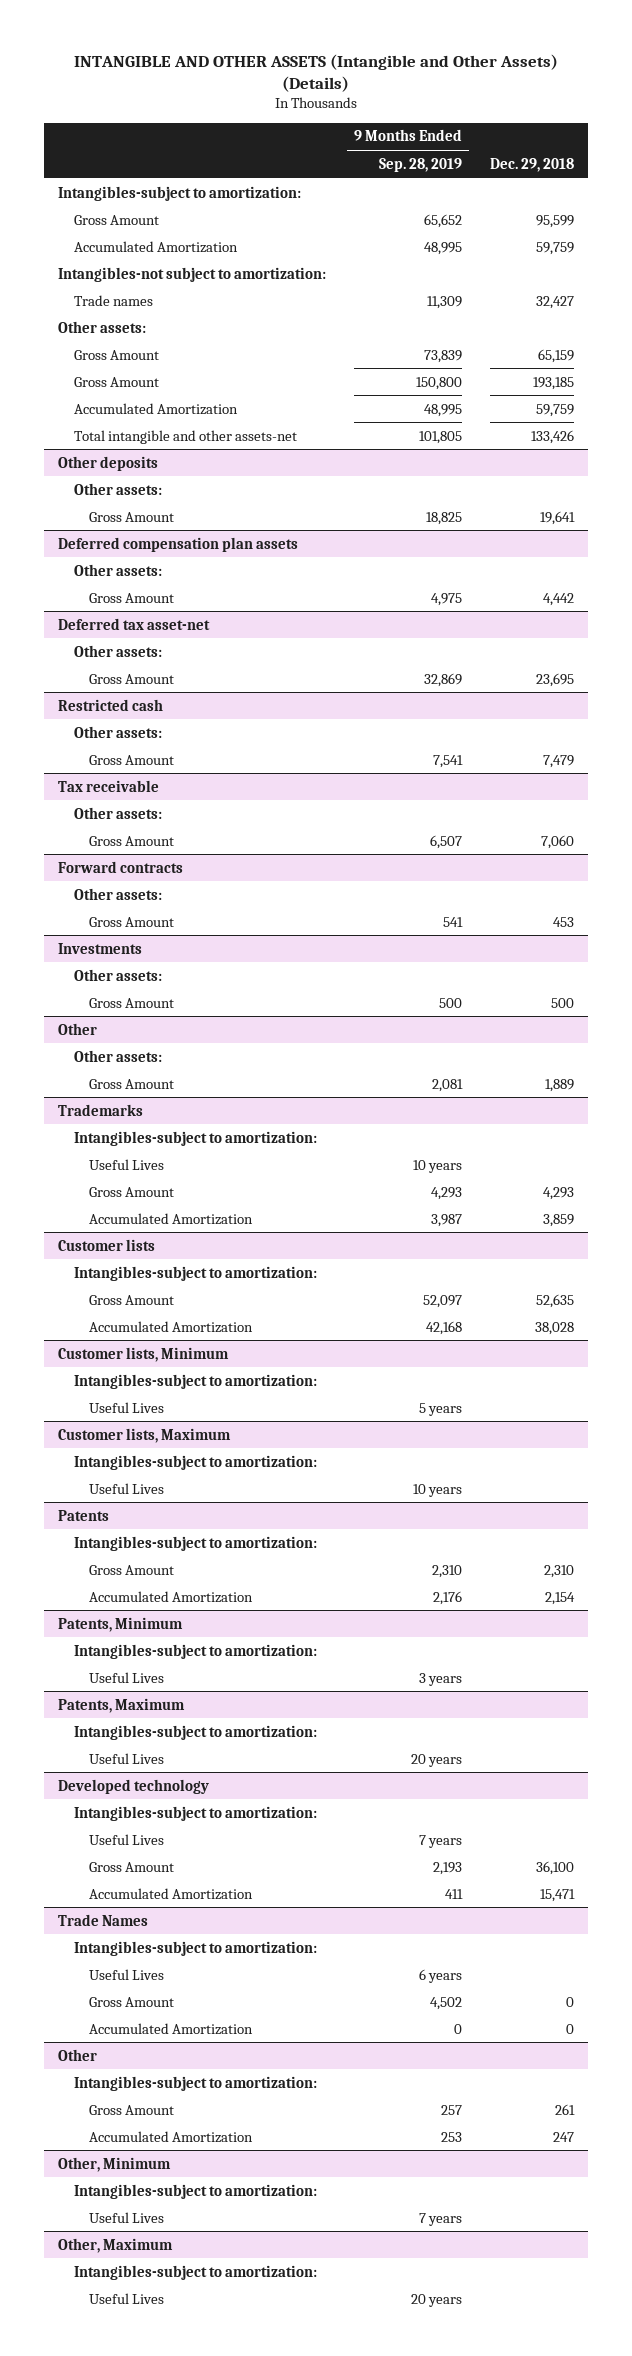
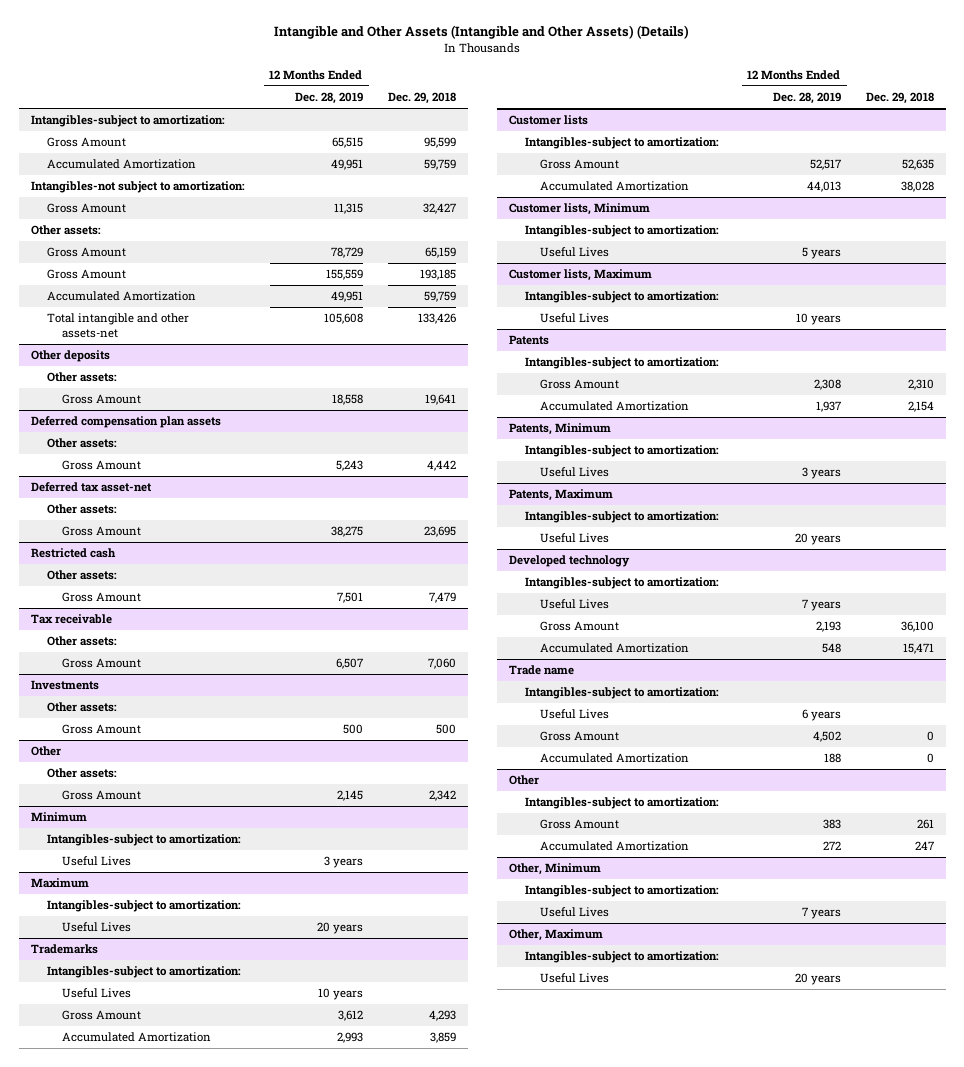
- INTANGIBLE AND OTHER ASSETS (Intangible and Other Assets) (Details)
+ Intangible and Other Assets (Intangible and Other Assets) (Details)
- | 9 Months Ended Sep. 28, 2019 | Dec. 29, 2018
+ | 12 Months Ended Dec. 28, 2019 | Dec. 29, 2018
- Trade names | 11,309 | 32,427
+ Gross Amount | 11,315 | 32,427
- Forward contracts
- Other assets:
- Gross Amount | 541 | 453
@ Other
- Gross Amount | 2,081 | 1,889
+ Gross Amount | 2,145 | 2,342
+ Minimum
+ Intangibles-subject to amortization:
+ Useful Lives | 3 years |
+ Maximum
+ Intangibles-subject to amortization:
+ Useful Lives | 20 years |
- Trade Names
+ Trade name

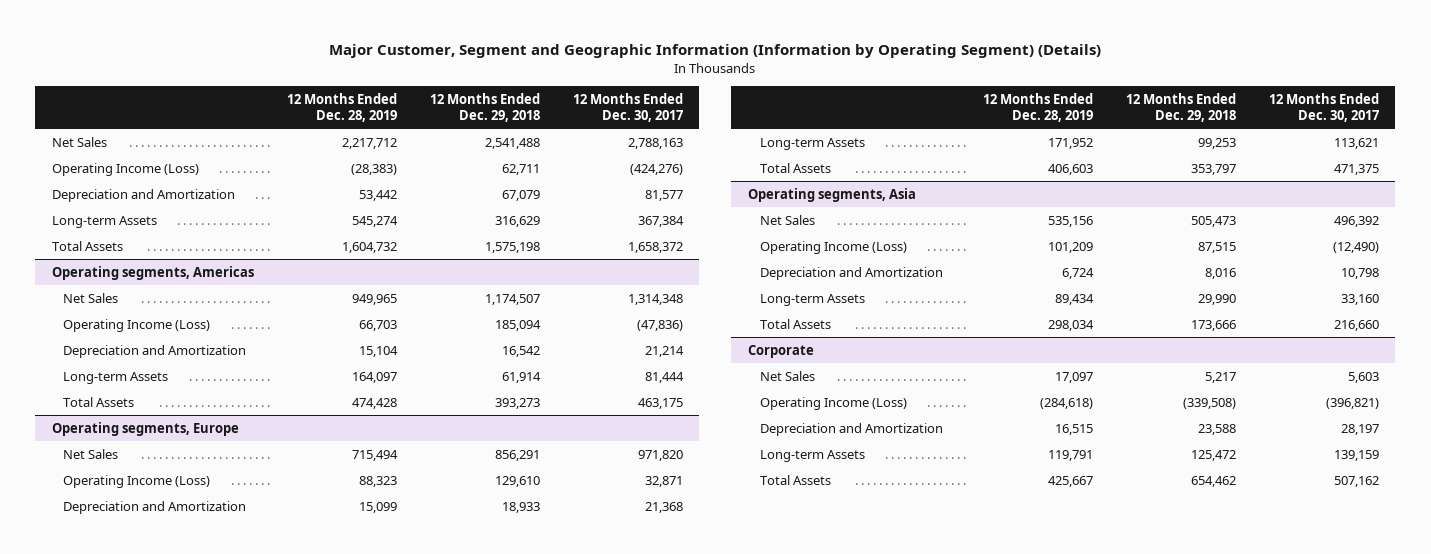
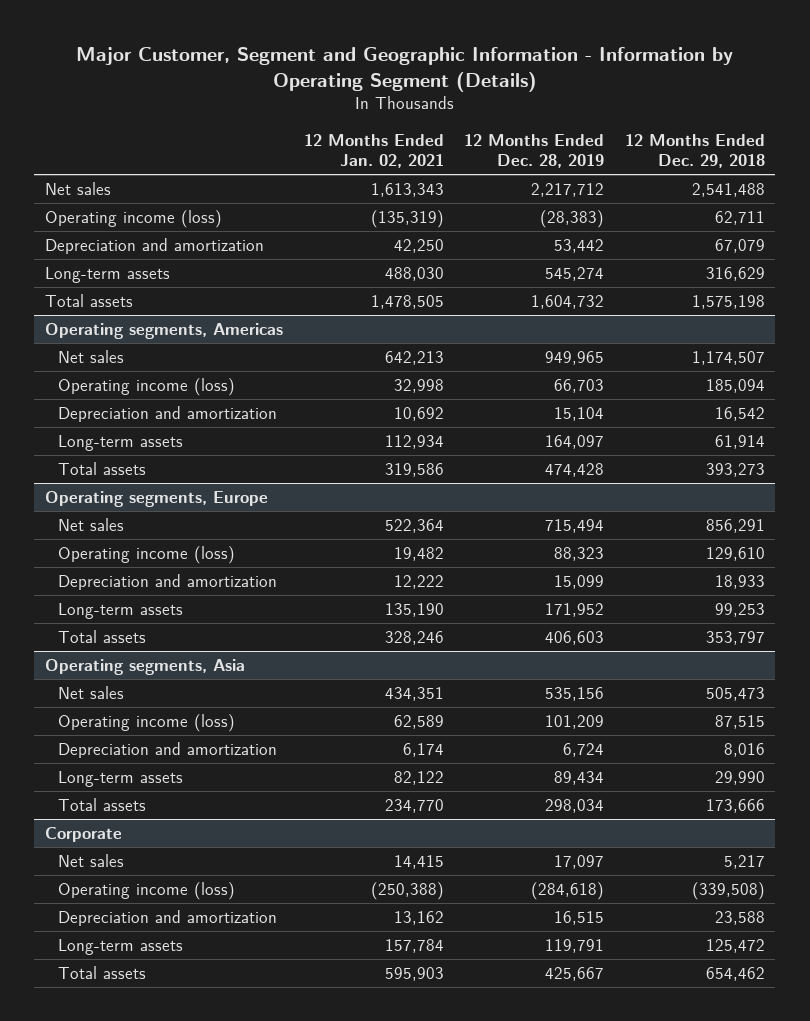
- Major Customer, Segment and Geographic Information (Information by Operating Segment) (Details)
+ Major Customer, Segment and Geographic Information - Information by Operating Segment (Details)
- | 12 Months Ended Dec. 28, 2019 | 12 Months Ended Dec. 29, 2018 | 12 Months Ended Dec. 30, 2017
+ | 12 Months Ended Jan. 02, 2021 | 12 Months Ended Dec. 28, 2019 | 12 Months Ended Dec. 29, 2018
- Net Sales | 2,217,712 | 2,541,488 | 2,788,163
- Operating Income (Loss) | (28,383) | 62,711 | (424,276)
- Depreciation and Amortization | 53,442 | 67,079 | 81,577
- Long-term Assets | 545,274 | 316,629 | 367,384
- Total Assets | 1,604,732 | 1,575,198 | 1,658,372
+ Net sales | 1,613,343 | 2,217,712 | 2,541,488
+ Operating income (loss) | (135,319) | (28,383) | 62,711
+ Depreciation and amortization | 42,250 | 53,442 | 67,079
+ Long-term assets | 488,030 | 545,274 | 316,629
+ Total assets | 1,478,505 | 1,604,732 | 1,575,198
@ Operating segments, Americas
- Net Sales | 949,965 | 1,174,507 | 1,314,348
- Operating Income (Loss) | 66,703 | 185,094 | (47,836)
- Depreciation and Amortization | 15,104 | 16,542 | 21,214
- Long-term Assets | 164,097 | 61,914 | 81,444
- Total Assets | 474,428 | 393,273 | 463,175
+ Net sales | 642,213 | 949,965 | 1,174,507
+ Operating income (loss) | 32,998 | 66,703 | 185,094
+ Depreciation and amortization | 10,692 | 15,104 | 16,542
+ Long-term assets | 112,934 | 164,097 | 61,914
+ Total assets | 319,586 | 474,428 | 393,273
@ Operating segments, Europe
- Net Sales | 715,494 | 856,291 | 971,820
- Operating Income (Loss) | 88,323 | 129,610 | 32,871
- Depreciation and Amortization | 15,099 | 18,933 | 21,368
- Long-term Assets | 171,952 | 99,253 | 113,621
- Total Assets | 406,603 | 353,797 | 471,375
+ Net sales | 522,364 | 715,494 | 856,291
+ Operating income (loss) | 19,482 | 88,323 | 129,610
+ Depreciation and amortization | 12,222 | 15,099 | 18,933
+ Long-term assets | 135,190 | 171,952 | 99,253
+ Total assets | 328,246 | 406,603 | 353,797
@ Operating segments, Asia
- Net Sales | 535,156 | 505,473 | 496,392
- Operating Income (Loss) | 101,209 | 87,515 | (12,490)
- Depreciation and Amortization | 6,724 | 8,016 | 10,798
- Long-term Assets | 89,434 | 29,990 | 33,160
- Total Assets | 298,034 | 173,666 | 216,660
+ Net sales | 434,351 | 535,156 | 505,473
+ Operating income (loss) | 62,589 | 101,209 | 87,515
+ Depreciation and amortization | 6,174 | 6,724 | 8,016
+ Long-term assets | 82,122 | 89,434 | 29,990
+ Total assets | 234,770 | 298,034 | 173,666
@ Corporate
- Net Sales | 17,097 | 5,217 | 5,603
- Operating Income (Loss) | (284,618) | (339,508) | (396,821)
- Depreciation and Amortization | 16,515 | 23,588 | 28,197
- Long-term Assets | 119,791 | 125,472 | 139,159
- Total Assets | 425,667 | 654,462 | 507,162
+ Net sales | 14,415 | 17,097 | 5,217
+ Operating income (loss) | (250,388) | (284,618) | (339,508)
+ Depreciation and amortization | 13,162 | 16,515 | 23,588
+ Long-term assets | 157,784 | 119,791 | 125,472
+ Total assets | 595,903 | 425,667 | 654,462

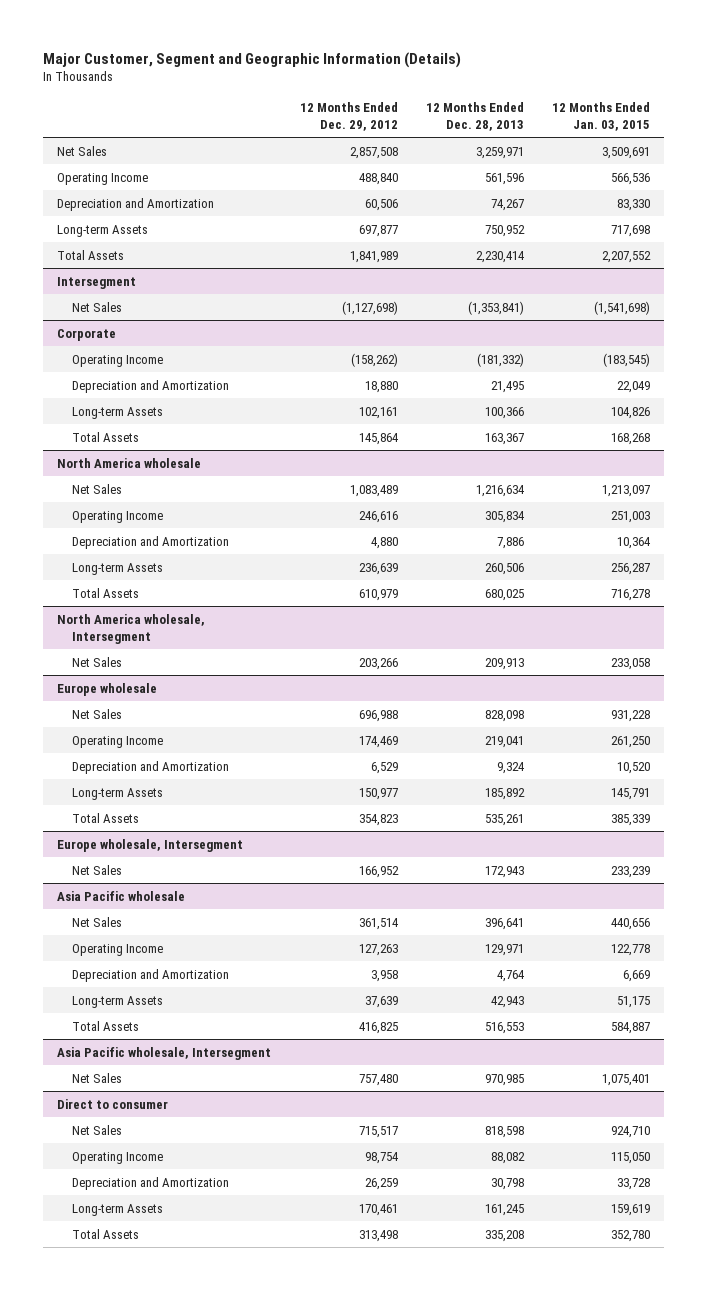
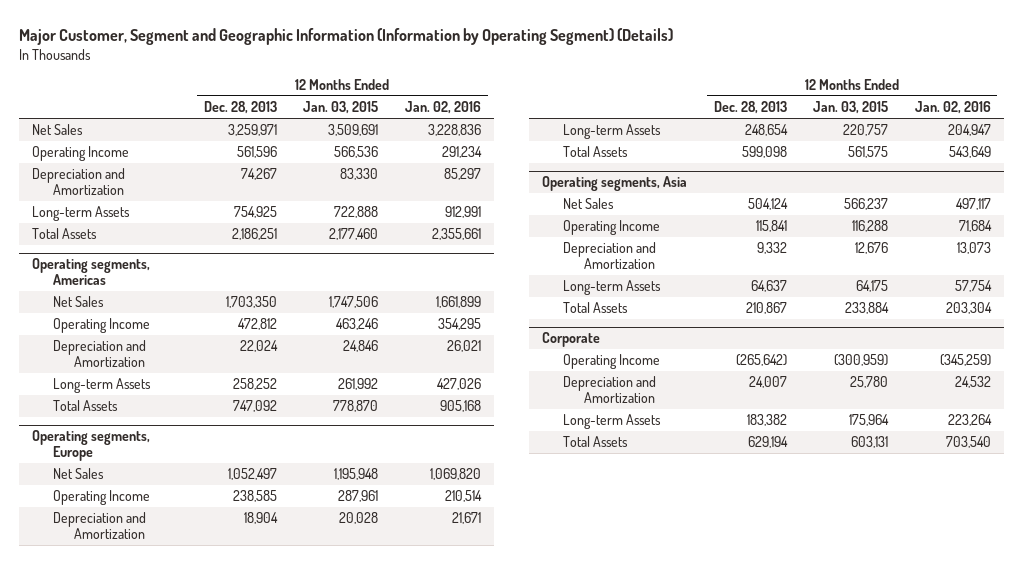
- Major Customer, Segment and Geographic Information (Details)
+ Major Customer, Segment and Geographic Information (Information by Operating Segment) (Details)
- | 12 Months Ended Dec. 29, 2012 | 12 Months Ended Dec. 28, 2013 | 12 Months Ended Jan. 03, 2015
+ | 12 Months Ended Dec. 28, 2013 | 12 Months Ended Jan. 03, 2015 | 12 Months Ended Jan. 02, 2016
- Long-term Assets | 697,877 | 750,952 | 717,698
- Total Assets | 1,841,989 | 2,230,414 | 2,207,552
- Intersegment
- Net Sales | (1,127,698) | (1,353,841) | (1,541,698)
+ Long-term Assets | 754,925 | 722,888 | 912,991
+ Total Assets | 2,186,251 | 2,177,460 | 2,355,661
+ Operating segments, Americas
+ Net Sales | 1,703,350 | 1,747,506 | 1,661,899
+ Operating Income | 472,812 | 463,246 | 354,295
+ Depreciation and Amortization | 22,024 | 24,846 | 26,021
+ Long-term Assets | 258,252 | 261,992 | 427,026
+ Total Assets | 747,092 | 778,870 | 905,168
+ Operating segments, Europe
+ Net Sales | 1,052,497 | 1,195,948 | 1,069,820
+ Operating Income | 238,585 | 287,961 | 210,514
+ Depreciation and Amortization | 18,904 | 20,028 | 21,671
+ Long-term Assets | 248,654 | 220,757 | 204,947
+ Total Assets | 599,098 | 561,575 | 543,649
+ Operating segments, Asia
+ Net Sales | 504,124 | 566,237 | 497,117
+ Operating Income | 115,841 | 116,288 | 71,684
+ Depreciation and Amortization | 9,332 | 12,676 | 13,073
+ Long-term Assets | 64,637 | 64,175 | 57,754
+ Total Assets | 210,867 | 233,884 | 203,304
@ Corporate
- Operating Income | (158,262) | (181,332) | (183,545)
- Depreciation and Amortization | 18,880 | 21,495 | 22,049
- Long-term Assets | 102,161 | 100,366 | 104,826
- Total Assets | 145,864 | 163,367 | 168,268
- North America wholesale
- Net Sales | 1,083,489 | 1,216,634 | 1,213,097
- Operating Income | 246,616 | 305,834 | 251,003
- Depreciation and Amortization | 4,880 | 7,886 | 10,364
- Long-term Assets | 236,639 | 260,506 | 256,287
- Total Assets | 610,979 | 680,025 | 716,278
- North America wholesale, Intersegment
- Net Sales | 203,266 | 209,913 | 233,058
- Europe wholesale
- Net Sales | 696,988 | 828,098 | 931,228
- Operating Income | 174,469 | 219,041 | 261,250
- Depreciation and Amortization | 6,529 | 9,324 | 10,520
- Long-term Assets | 150,977 | 185,892 | 145,791
- Total Assets | 354,823 | 535,261 | 385,339
- Europe wholesale, Intersegment
- Net Sales | 166,952 | 172,943 | 233,239
- Asia Pacific wholesale
- Net Sales | 361,514 | 396,641 | 440,656
- Operating Income | 127,263 | 129,971 | 122,778
- Depreciation and Amortization | 3,958 | 4,764 | 6,669
- Long-term Assets | 37,639 | 42,943 | 51,175
- Total Assets | 416,825 | 516,553 | 584,887
- Asia Pacific wholesale, Intersegment
- Net Sales | 757,480 | 970,985 | 1,075,401
- Direct to consumer
- Net Sales | 715,517 | 818,598 | 924,710
- Operating Income | 98,754 | 88,082 | 115,050
- Depreciation and Amortization | 26,259 | 30,798 | 33,728
- Long-term Assets | 170,461 | 161,245 | 159,619
- Total Assets | 313,498 | 335,208 | 352,780
@ Corporate
+ Operating Income | (265,642) | (300,959) | (345,259)
+ Depreciation and Amortization | 24,007 | 25,780 | 24,532
+ Long-term Assets | 183,382 | 175,964 | 223,264
+ Total Assets | 629,194 | 603,131 | 703,540

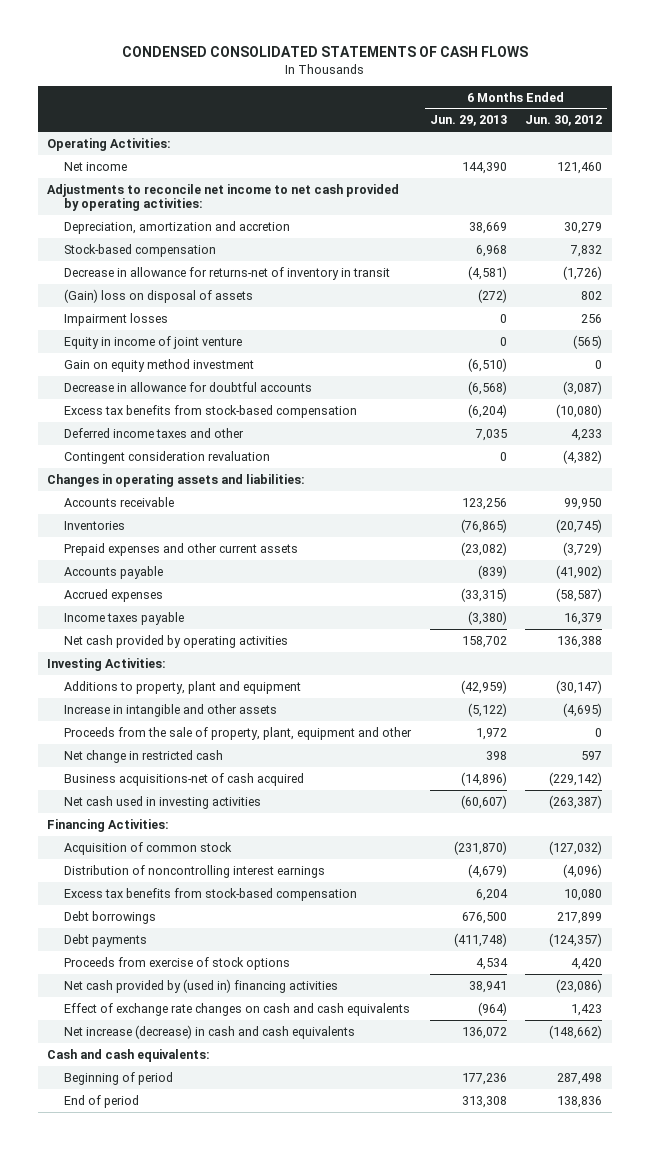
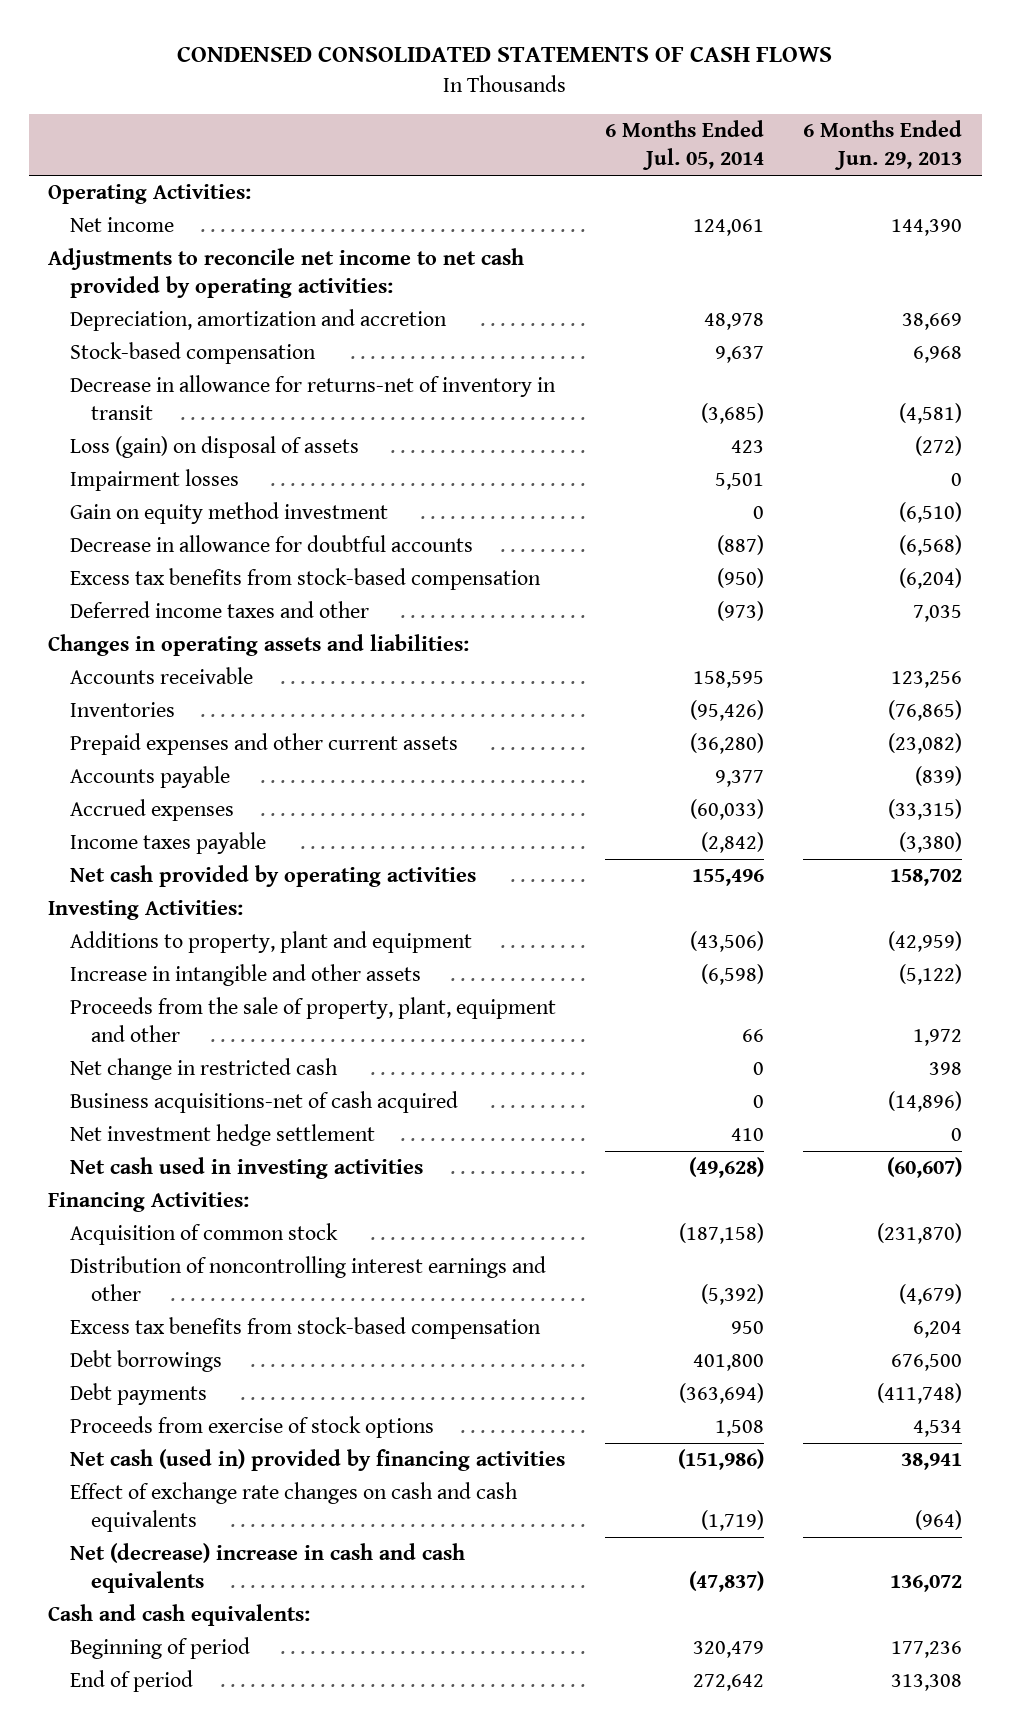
- | 6 Months Ended Jun. 29, 2013 | 6 Months Ended Jun. 30, 2012
+ | 6 Months Ended Jul. 05, 2014 | 6 Months Ended Jun. 29, 2013
- (Gain) loss on disposal of assets | (272) | 802
+ Loss (gain) on disposal of assets | 423 | (272)
- Equity in income of joint venture | 0 | (565)
- Contingent consideration revaluation | 0 | (4,382)
+ Net investment hedge settlement | 410 | 0
- Distribution of noncontrolling interest earnings | (4,679) | (4,096)
+ Distribution of noncontrolling interest earnings and other | (5,392) | (4,679)
- Net cash provided by (used in) financing activities | 38,941 | (23,086)
+ Net cash (used in) provided by financing activities | (151,986) | 38,941
- Net increase (decrease) in cash and cash equivalents | 136,072 | (148,662)
+ Net (decrease) increase in cash and cash equivalents | (47,837) | 136,072

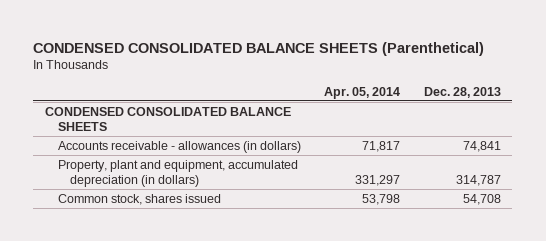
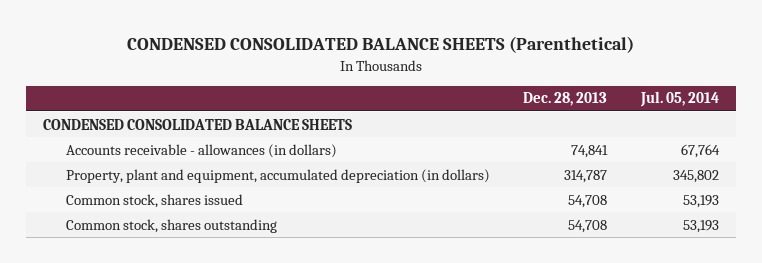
- | Apr. 05, 2014 | Dec. 28, 2013
+ | Dec. 28, 2013 | Jul. 05, 2014
+ Common stock, shares outstanding | 54,708 | 53,193

